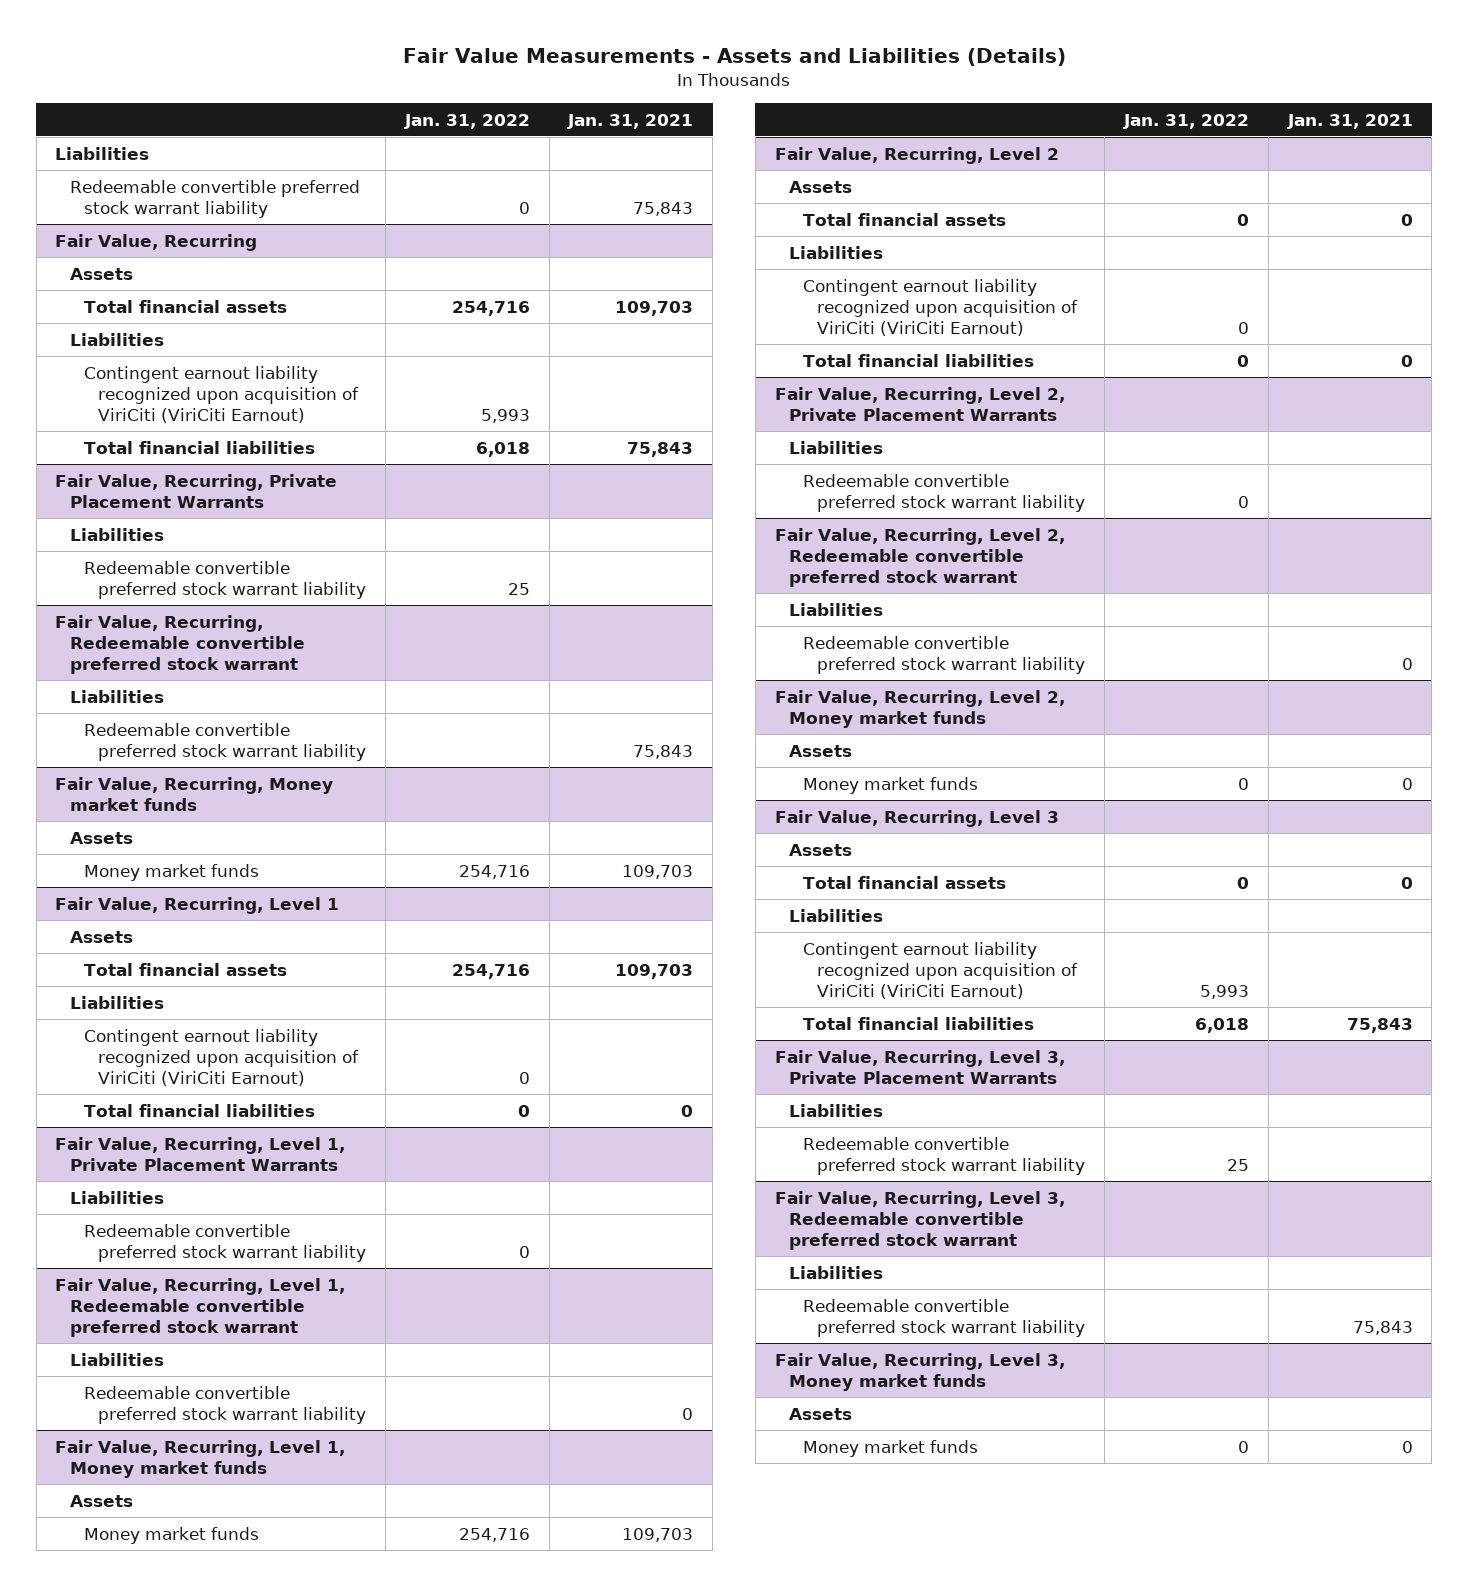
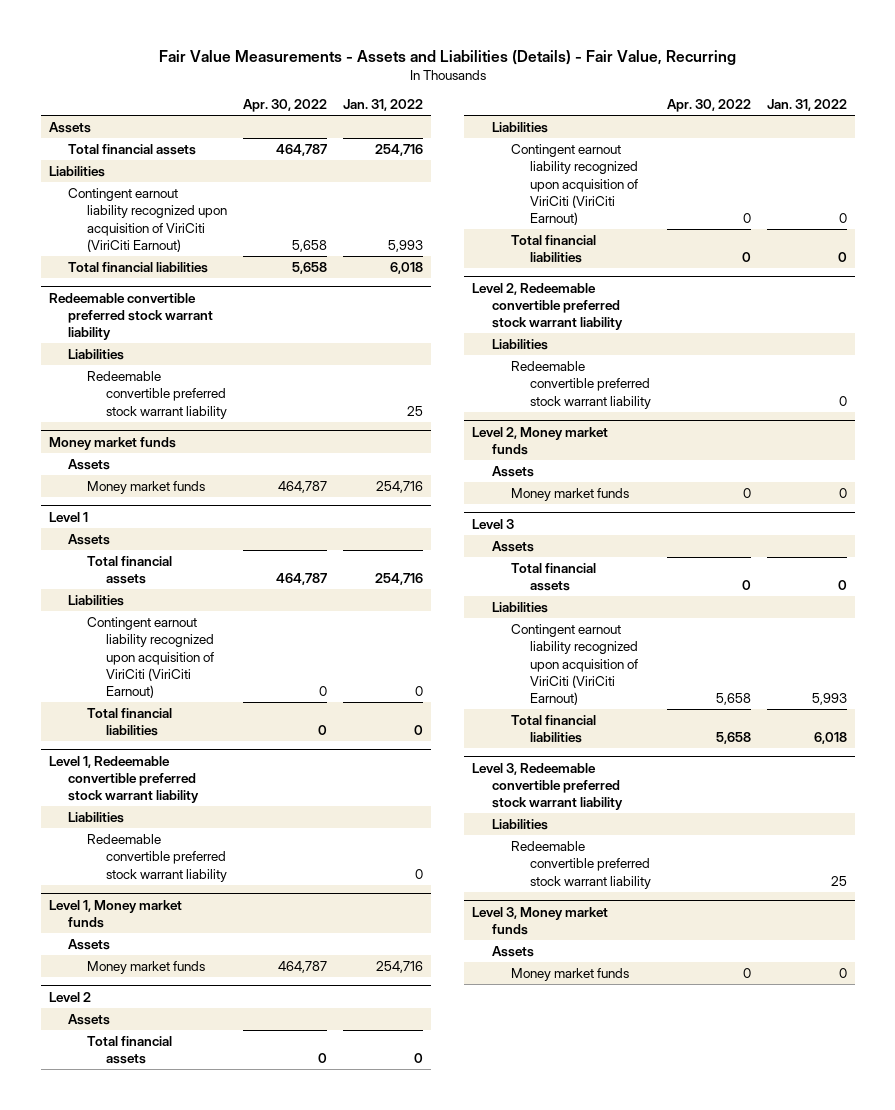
- Fair Value Measurements - Assets and Liabilities (Details)
+ Fair Value Measurements - Assets and Liabilities (Details) - Fair Value, Recurring
- | Jan. 31, 2022 | Jan. 31, 2021
+ | Apr. 30, 2022 | Jan. 31, 2022
- Liabilities
- Redeemable convertible preferred stock warrant liability | 0 | 75,843
- Fair Value, Recurring
- Fair Value, Recurring, Private Placement Warrants
+ Redeemable convertible preferred stock warrant liability
- Fair Value, Recurring, Redeemable convertible preferred stock warrant
- Liabilities
- Redeemable convertible preferred stock warrant liability | | 75,843
- Fair Value, Recurring, Money market funds
+ Money market funds
- Fair Value, Recurring, Level 1
+ Level 1
- Fair Value, Recurring, Level 1, Private Placement Warrants
+ Level 1, Redeemable convertible preferred stock warrant liability
- Fair Value, Recurring, Level 1, Redeemable convertible preferred stock warrant
- Liabilities
- Redeemable convertible preferred stock warrant liability | | 0
- Fair Value, Recurring, Level 1, Money market funds
+ Level 1, Money market funds
- Fair Value, Recurring, Level 2
+ Level 2
- Fair Value, Recurring, Level 2, Private Placement Warrants
+ Level 2, Redeemable convertible preferred stock warrant liability
- Fair Value, Recurring, Level 2, Redeemable convertible preferred stock warrant
- Liabilities
- Redeemable convertible preferred stock warrant liability | | 0
- Fair Value, Recurring, Level 2, Money market funds
+ Level 2, Money market funds
- Fair Value, Recurring, Level 3
+ Level 3
- Fair Value, Recurring, Level 3, Private Placement Warrants
+ Level 3, Redeemable convertible preferred stock warrant liability
- Fair Value, Recurring, Level 3, Redeemable convertible preferred stock warrant
- Liabilities
- Redeemable convertible preferred stock warrant liability | | 75,843
- Fair Value, Recurring, Level 3, Money market funds
+ Level 3, Money market funds

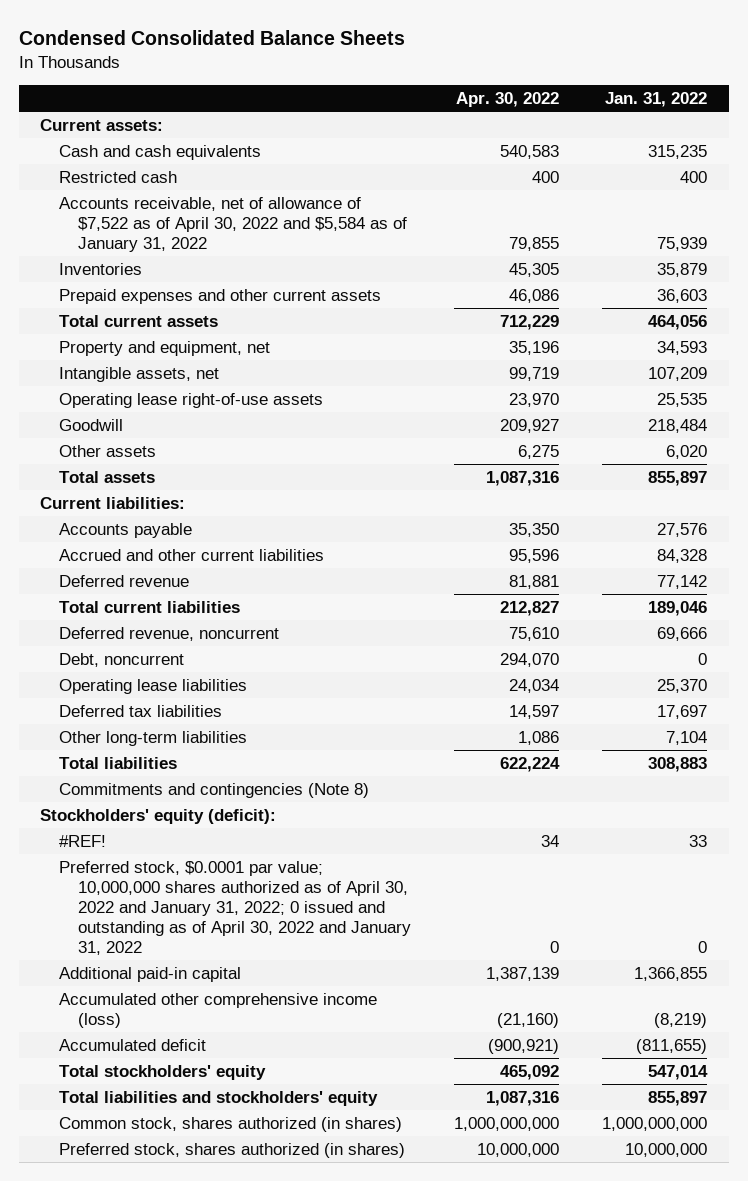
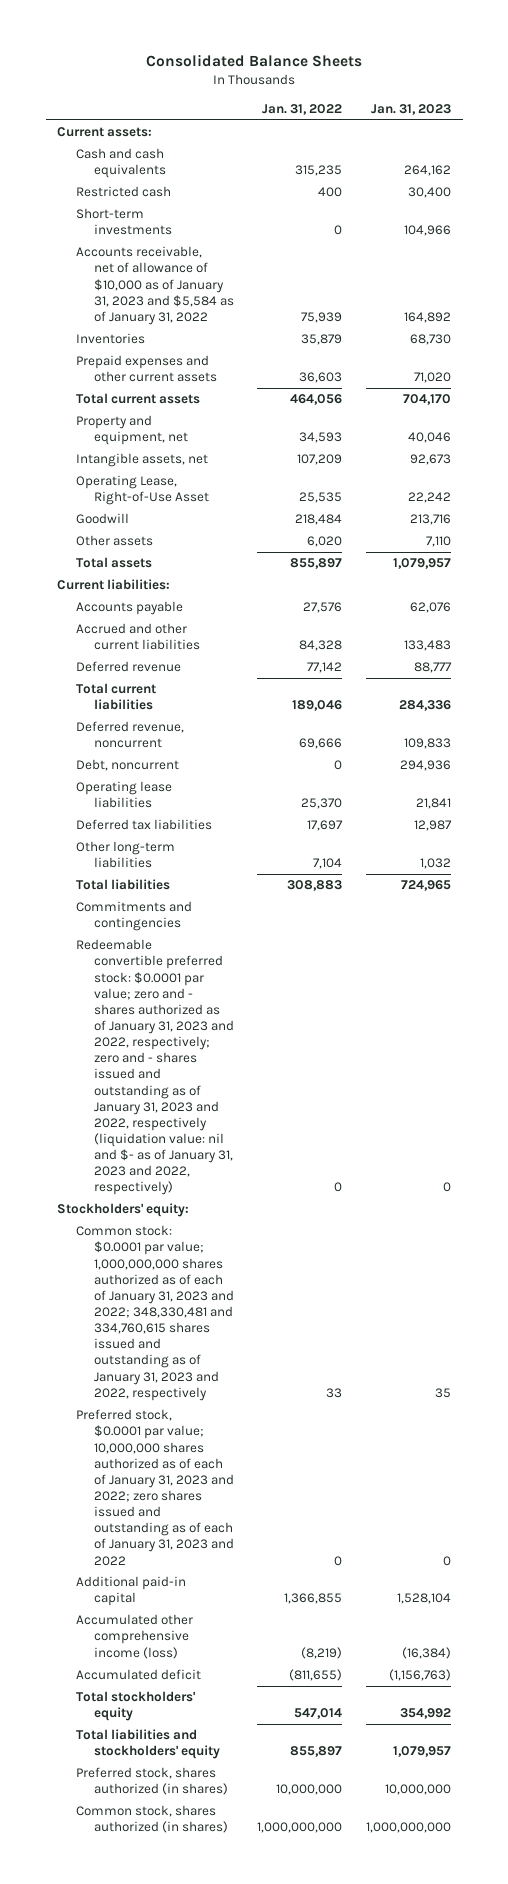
- Condensed Consolidated Balance Sheets
+ Consolidated Balance Sheets
- | Apr. 30, 2022 | Jan. 31, 2022
+ | Jan. 31, 2022 | Jan. 31, 2023
- Accounts receivable, net of allowance of $7,522 as of April 30, 2022 and $5,584 as of January 31, 2022 | 79,855 | 75,939
+ Short-term investments | 0 | 104,966
+ Accounts receivable, net of allowance of $10,000 as of January 31, 2023 and $5,584 as of January 31, 2022 | 75,939 | 164,892
- Operating lease right-of-use assets | 23,970 | 25,535
+ Operating Lease, Right-of-Use Asset | 25,535 | 22,242
- Commitments and contingencies (Note 8)
- Stockholders' equity (deficit):
- #REF! | 34 | 33
- Preferred stock, $0.0001 par value; 10,000,000 shares authorized as of April 30, 2022 and January 31, 2022; 0 issued and outstanding as of April 30, 2022 and January 31, 2022 | 0 | 0
+ Commitments and contingencies
+ Redeemable convertible preferred stock: $0.0001 par value; zero and - shares authorized as of January 31, 2023 and 2022, respectively; zero and - shares issued and outstanding as of January 31, 2023 and 2022, respectively (liquidation value: nil and $- as of January 31, 2023 and 2022, respectively) | 0 | 0
+ Stockholders' equity:
+ Common stock: $0.0001 par value; 1,000,000,000 shares authorized as of each of January 31, 2023 and 2022; 348,330,481 and 334,760,615 shares issued and outstanding as of January 31, 2023 and 2022, respectively | 33 | 35
+ Preferred stock, $0.0001 par value; 10,000,000 shares authorized as of each of January 31, 2023 and 2022; zero shares issued and outstanding as of each of January 31, 2023 and 2022 | 0 | 0
moved down: Common stock, shares authorized (in shares) | 1,000,000,000 | 1,000,000,000

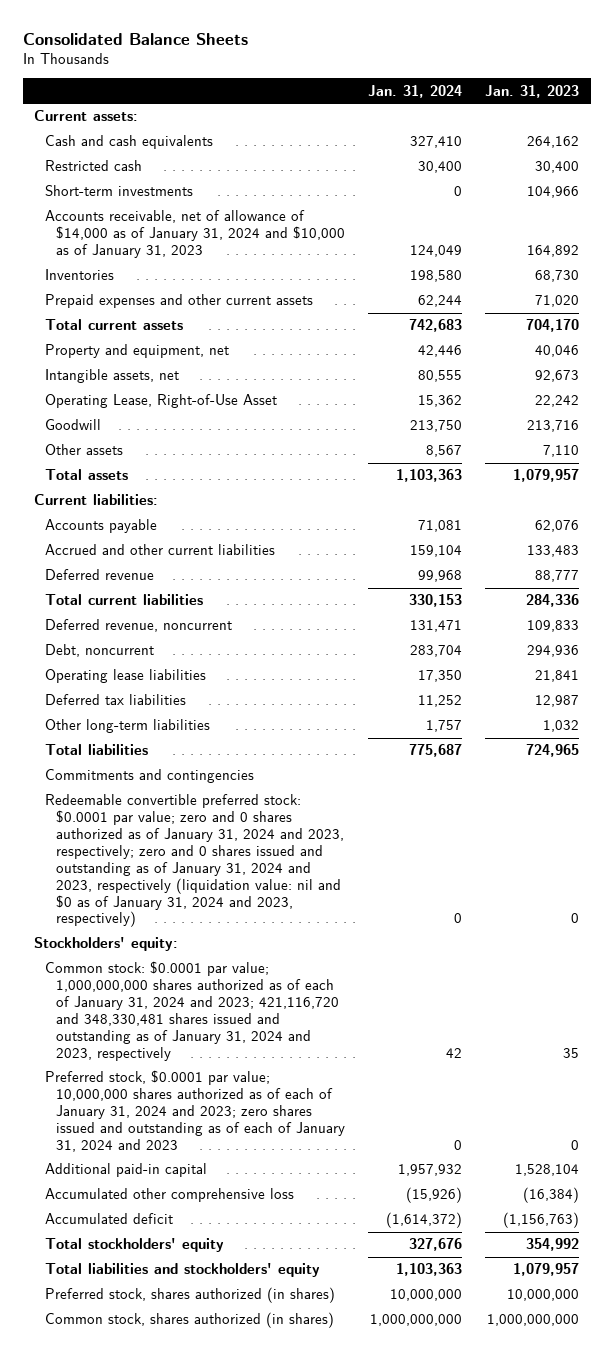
- | Jan. 31, 2022 | Jan. 31, 2023
+ | Jan. 31, 2024 | Jan. 31, 2023
- Accounts receivable, net of allowance of $10,000 as of January 31, 2023 and $5,584 as of January 31, 2022 | 75,939 | 164,892
+ Accounts receivable, net of allowance of $14,000 as of January 31, 2024 and $10,000 as of January 31, 2023 | 124,049 | 164,892
- Redeemable convertible preferred stock: $0.0001 par value; zero and - shares authorized as of January 31, 2023 and 2022, respectively; zero and - shares issued and outstanding as of January 31, 2023 and 2022, respectively (liquidation value: nil and $- as of January 31, 2023 and 2022, respectively) | 0 | 0
+ Redeemable convertible preferred stock: $0.0001 par value; zero and 0 shares authorized as of January 31, 2024 and 2023, respectively; zero and 0 shares issued and outstanding as of January 31, 2024 and 2023, respectively (liquidation value: nil and $0 as of January 31, 2024 and 2023, respectively) | 0 | 0
- Common stock: $0.0001 par value; 1,000,000,000 shares authorized as of each of January 31, 2023 and 2022; 348,330,481 and 334,760,615 shares issued and outstanding as of January 31, 2023 and 2022, respectively | 33 | 35
- Preferred stock, $0.0001 par value; 10,000,000 shares authorized as of each of January 31, 2023 and 2022; zero shares issued and outstanding as of each of January 31, 2023 and 2022 | 0 | 0
+ Common stock: $0.0001 par value; 1,000,000,000 shares authorized as of each of January 31, 2024 and 2023; 421,116,720 and 348,330,481 shares issued and outstanding as of January 31, 2024 and 2023, respectively | 42 | 35
+ Preferred stock, $0.0001 par value; 10,000,000 shares authorized as of each of January 31, 2024 and 2023; zero shares issued and outstanding as of each of January 31, 2024 and 2023 | 0 | 0
- Accumulated other comprehensive income (loss) | (8,219) | (16,384)
+ Accumulated other comprehensive loss | (15,926) | (16,384)

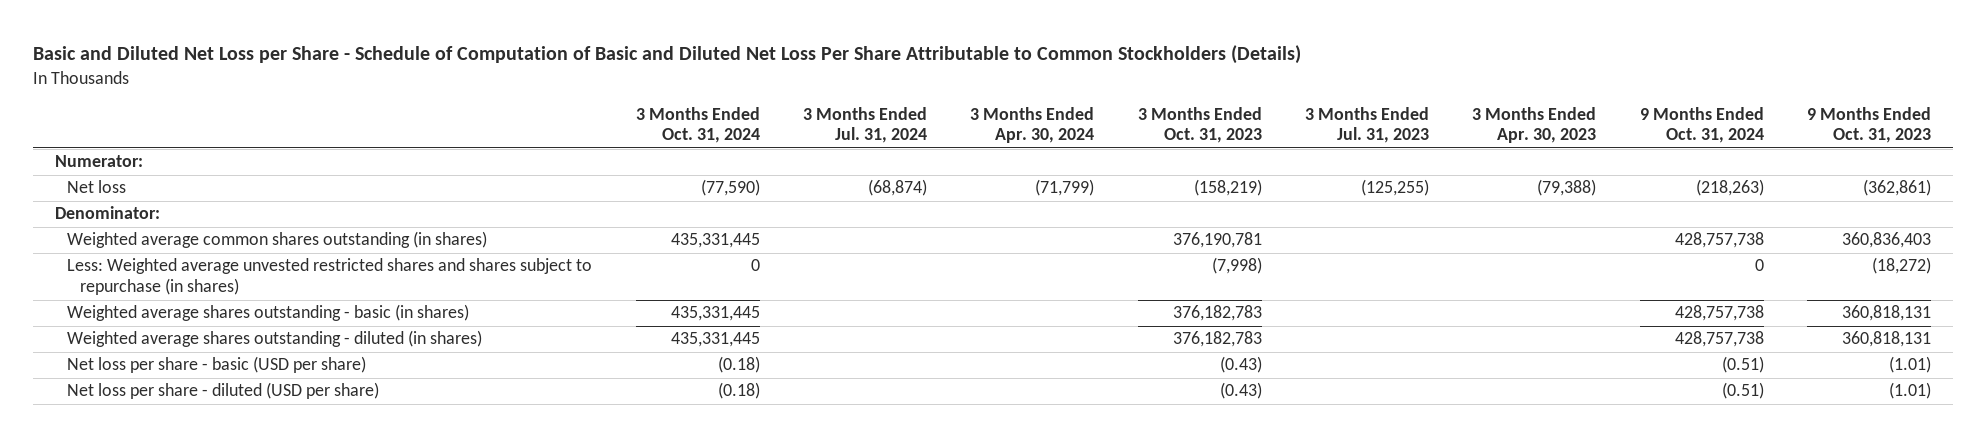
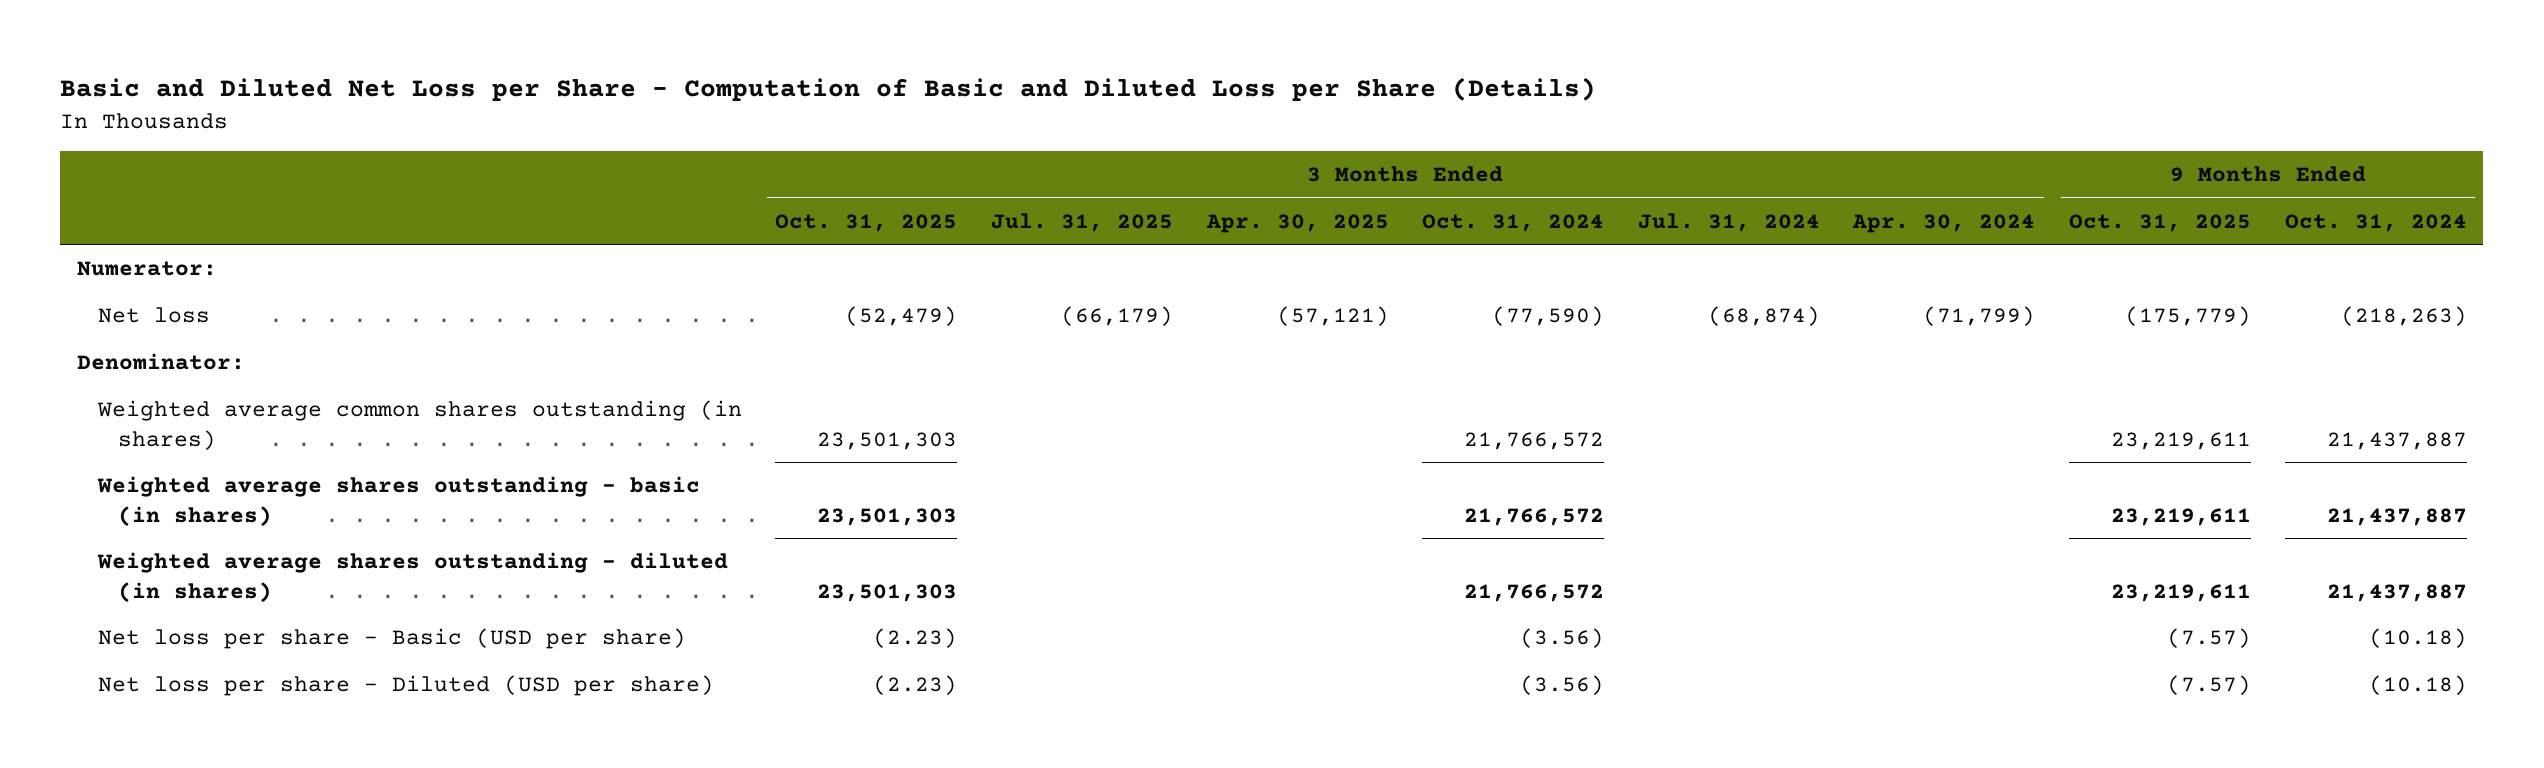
- Basic and Diluted Net Loss per Share - Schedule of Computation of Basic and Diluted Net Loss Per Share Attributable to Common Stockholders (Details)
+ Basic and Diluted Net Loss per Share - Computation of Basic and Diluted Loss per Share (Details)
- | 3 Months Ended Oct. 31, 2024 | 3 Months Ended Jul. 31, 2024 | 3 Months Ended Apr. 30, 2024 | 3 Months Ended Oct. 31, 2023 | 3 Months Ended Jul. 31, 2023 | 3 Months Ended Apr. 30, 2023 | 9 Months Ended Oct. 31, 2024 | 9 Months Ended Oct. 31, 2023
+ | 3 Months Ended Oct. 31, 2025 | 3 Months Ended Jul. 31, 2025 | 3 Months Ended Apr. 30, 2025 | 3 Months Ended Oct. 31, 2024 | 3 Months Ended Jul. 31, 2024 | 3 Months Ended Apr. 30, 2024 | 9 Months Ended Oct. 31, 2025 | 9 Months Ended Oct. 31, 2024
- Weighted average common shares outstanding (in shares) | 435,331,445 | | | 376,190,781 | | | 428,757,738 | 360,836,403
- Less: Weighted average unvested restricted shares and shares subject to repurchase (in shares) | 0 | | | (7,998) | | | 0 | (18,272)
- Weighted average shares outstanding - basic (in shares) | 435,331,445 | | | 376,182,783 | | | 428,757,738 | 360,818,131
- Weighted average shares outstanding - diluted (in shares) | 435,331,445 | | | 376,182,783 | | | 428,757,738 | 360,818,131
- Net loss per share - basic (USD per share) | (0.18) | | | (0.43) | | | (0.51) | (1.01)
- Net loss per share - diluted (USD per share) | (0.18) | | | (0.43) | | | (0.51) | (1.01)
+ Weighted average common shares outstanding (in shares) | 23,501,303 | | | 21,766,572 | | | 23,219,611 | 21,437,887
+ Weighted average shares outstanding - basic (in shares) | 23,501,303 | | | 21,766,572 | | | 23,219,611 | 21,437,887
+ Weighted average shares outstanding - diluted (in shares) | 23,501,303 | | | 21,766,572 | | | 23,219,611 | 21,437,887
+ Net loss per share - Basic (USD per share) | (2.23) | | | (3.56) | | | (7.57) | (10.18)
+ Net loss per share - Diluted (USD per share) | (2.23) | | | (3.56) | | | (7.57) | (10.18)

